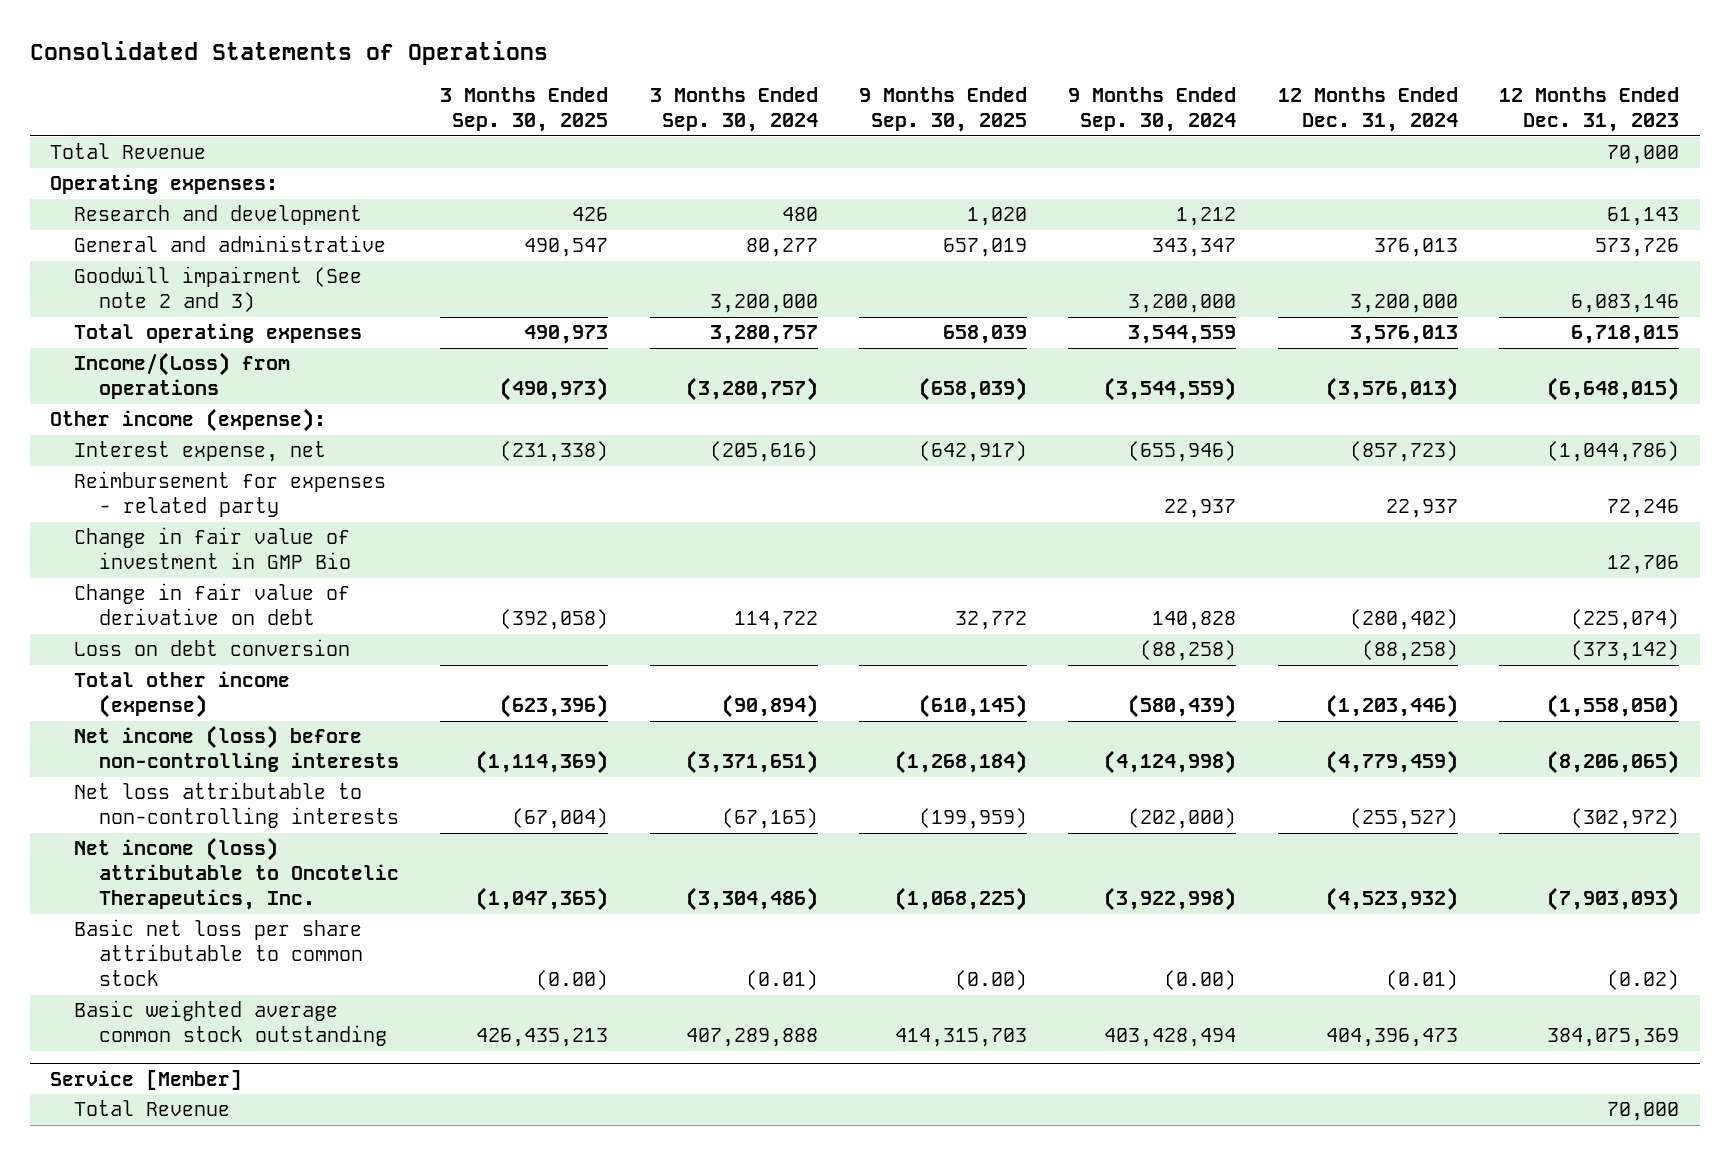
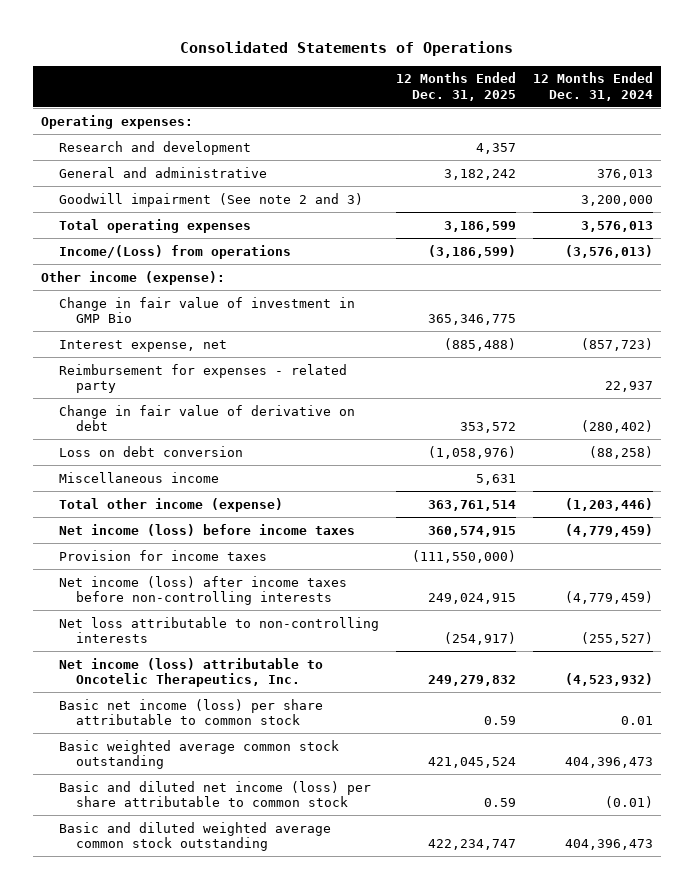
- | 3 Months Ended Sep. 30, 2025 | 3 Months Ended Sep. 30, 2024 | 9 Months Ended Sep. 30, 2025 | 9 Months Ended Sep. 30, 2024 | 12 Months Ended Dec. 31, 2024 | 12 Months Ended Dec. 31, 2023
+ | 12 Months Ended Dec. 31, 2025 | 12 Months Ended Dec. 31, 2024
- Total Revenue | | | | | | 70,000
moved up: Change in fair value of investment in GMP Bio | 365,346,775 |
+ Miscellaneous income | 5,631 |
- Net income (loss) before non-controlling interests | (1,114,369) | (3,371,651) | (1,268,184) | (4,124,998) | (4,779,459) | (8,206,065)
+ Net income (loss) before income taxes | 360,574,915 | (4,779,459)
+ Provision for income taxes | (111,550,000) |
+ Net income (loss) after income taxes before non-controlling interests | 249,024,915 | (4,779,459)
- Basic net loss per share attributable to common stock | (0.00) | (0.01) | (0.00) | (0.00) | (0.01) | (0.02)
+ Basic net income (loss) per share attributable to common stock | 0.59 | 0.01
- Service [Member]
- Total Revenue | | | | | | 70,000
+ Basic and diluted net income (loss) per share attributable to common stock | 0.59 | (0.01)
+ Basic and diluted weighted average common stock outstanding | 422,234,747 | 404,396,473

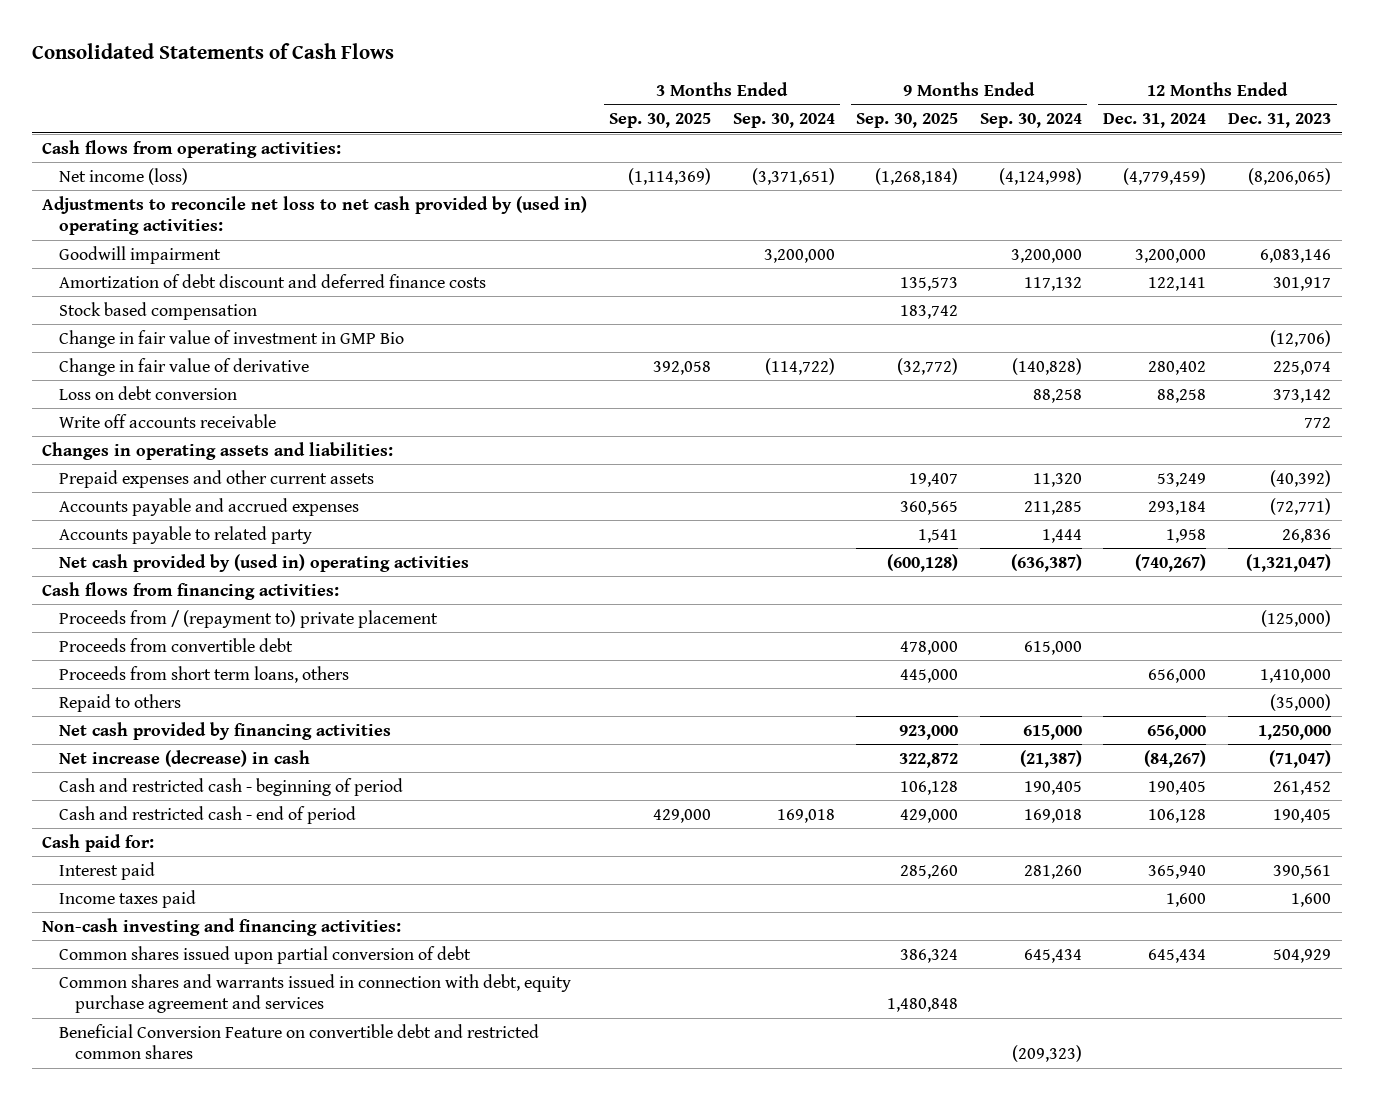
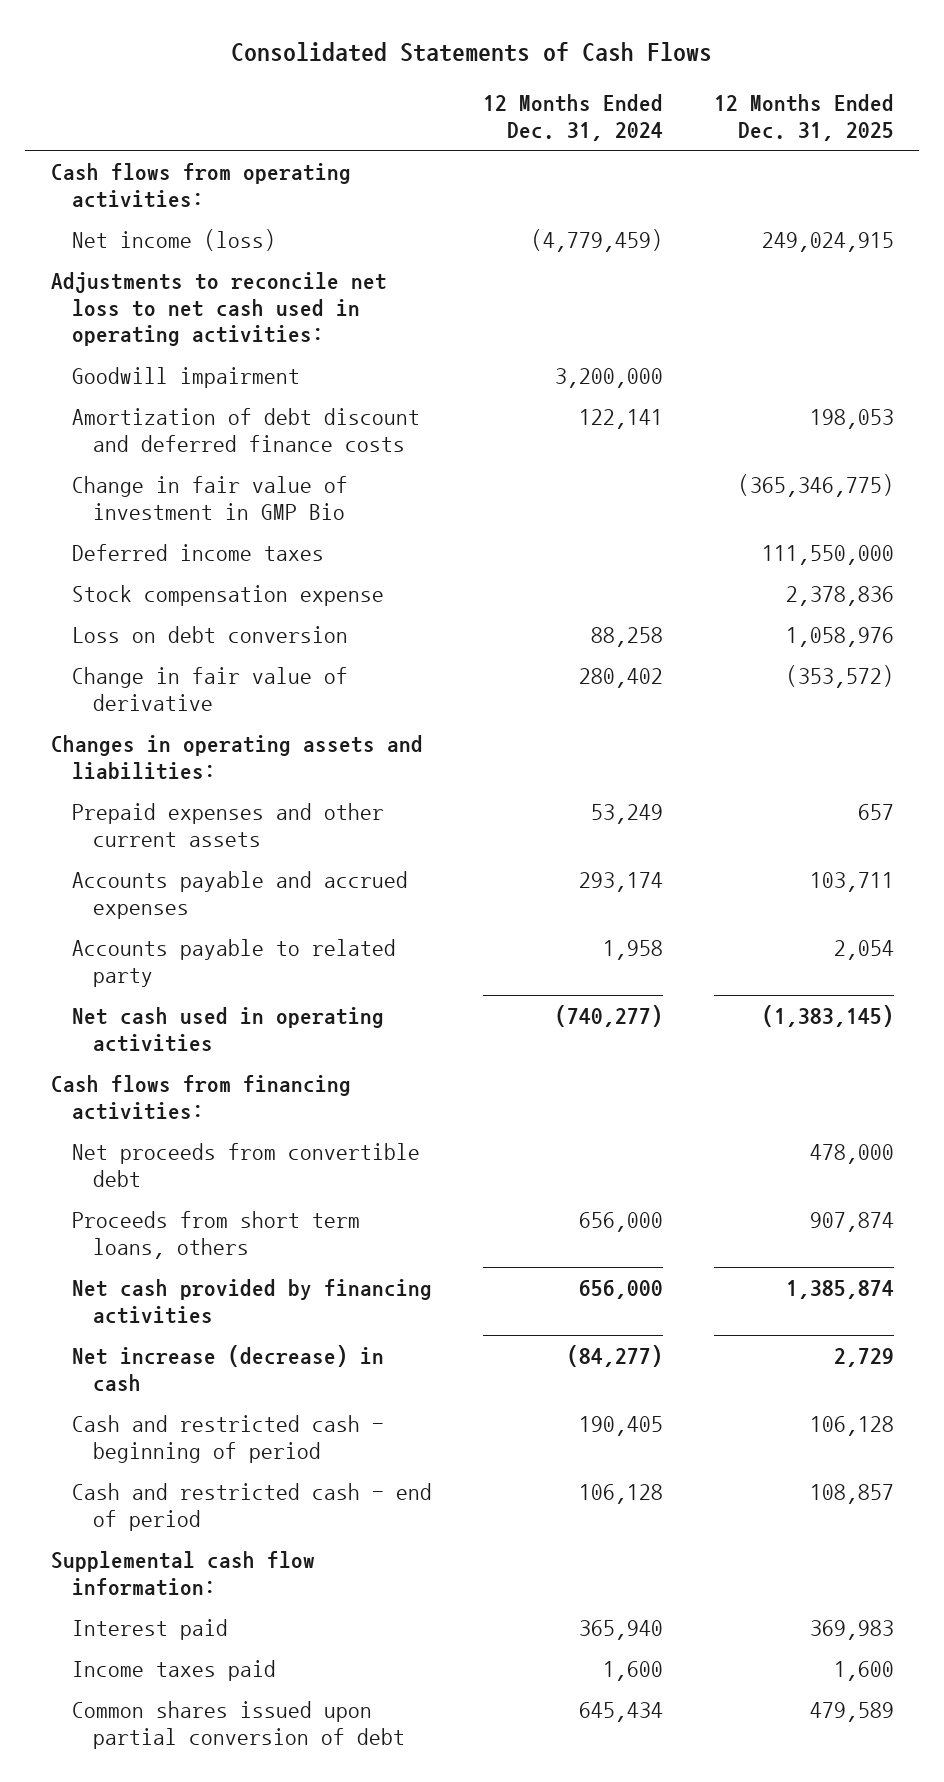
- | 3 Months Ended Sep. 30, 2025 | 3 Months Ended Sep. 30, 2024 | 9 Months Ended Sep. 30, 2025 | 9 Months Ended Sep. 30, 2024 | 12 Months Ended Dec. 31, 2024 | 12 Months Ended Dec. 31, 2023
+ | 12 Months Ended Dec. 31, 2024 | 12 Months Ended Dec. 31, 2025
- Adjustments to reconcile net loss to net cash provided by (used in) operating activities:
+ Adjustments to reconcile net loss to net cash used in operating activities:
- Stock based compensation | | | 183,742 | | |
+ Deferred income taxes | | 111,550,000
+ Stock compensation expense | | 2,378,836
- Write off accounts receivable | | | | | | 772
moved down: Change in fair value of derivative | 280,402 | (353,572)
- Accounts payable and accrued expenses | | | 360,565 | 211,285 | 293,184 | (72,771)
+ Accounts payable and accrued expenses | 293,174 | 103,711
- Net cash provided by (used in) operating activities | | | (600,128) | (636,387) | (740,267) | (1,321,047)
+ Net cash used in operating activities | (740,277) | (1,383,145)
- Proceeds from / (repayment to) private placement | | | | | | (125,000)
- Proceeds from convertible debt | | | 478,000 | 615,000 | |
+ Net proceeds from convertible debt | | 478,000
- Repaid to others | | | | | | (35,000)
- Net increase (decrease) in cash | | | 322,872 | (21,387) | (84,267) | (71,047)
+ Net increase (decrease) in cash | (84,277) | 2,729
- Cash paid for:
+ Supplemental cash flow information:
- Non-cash investing and financing activities:
- Common shares and warrants issued in connection with debt, equity purchase agreement and services | | | 1,480,848 | | |
- Beneficial Conversion Feature on convertible debt and restricted common shares | | | | (209,323) | |

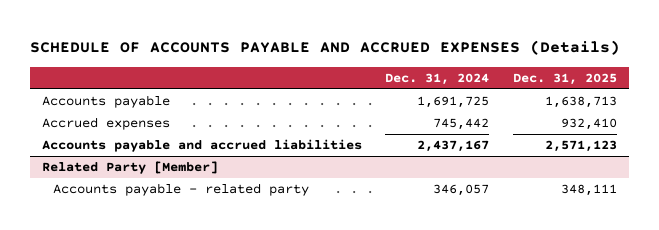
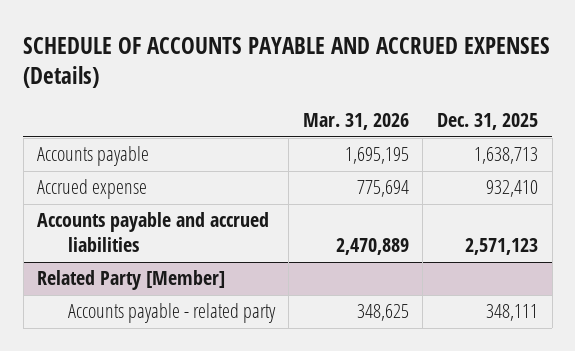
- | Dec. 31, 2024 | Dec. 31, 2025
+ | Mar. 31, 2026 | Dec. 31, 2025
- Accrued expenses | 745,442 | 932,410
+ Accrued expense | 775,694 | 932,410

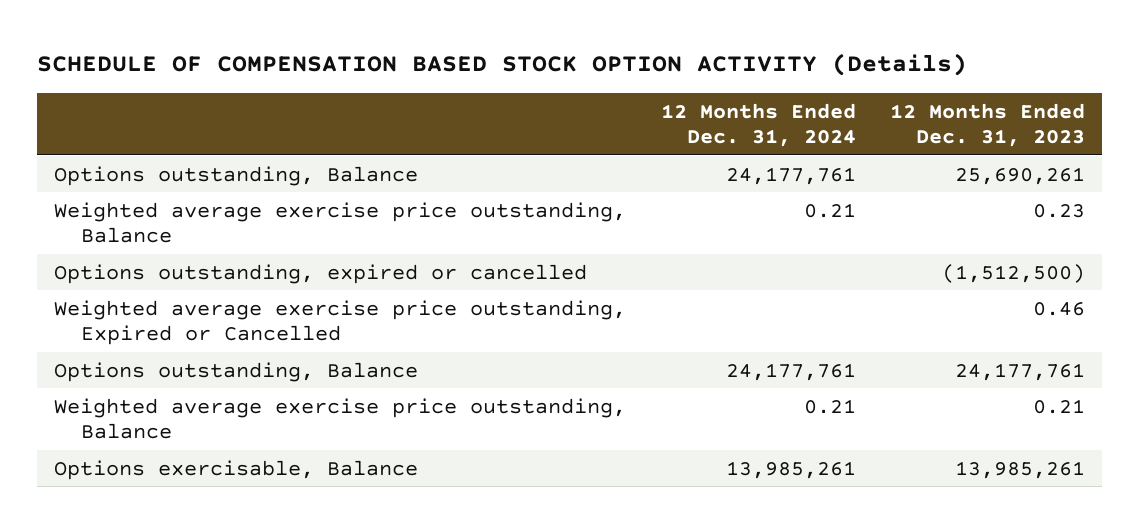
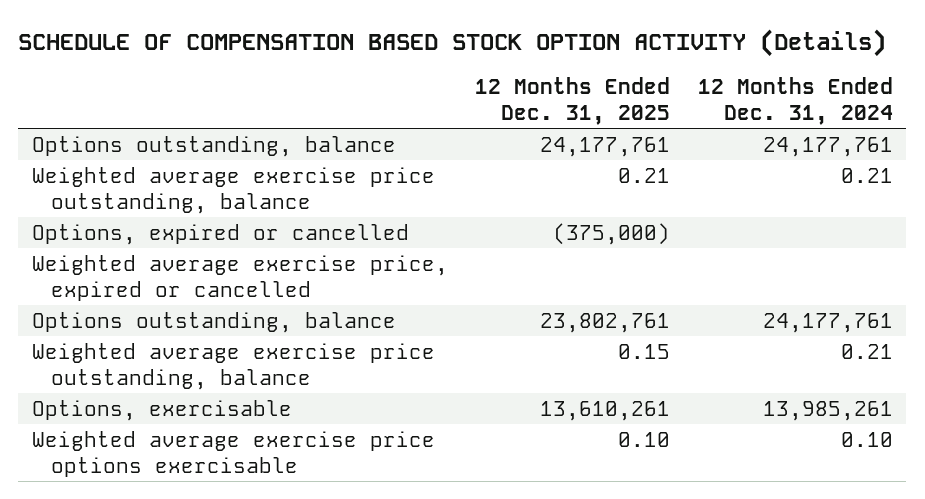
- | 12 Months Ended Dec. 31, 2024 | 12 Months Ended Dec. 31, 2023
+ | 12 Months Ended Dec. 31, 2025 | 12 Months Ended Dec. 31, 2024
- Options outstanding, Balance | 24,177,761 | 25,690,261
- Weighted average exercise price outstanding, Balance | 0.21 | 0.23
- Options outstanding, expired or cancelled | | (1,512,500)
- Weighted average exercise price outstanding, Expired or Cancelled | | 0.46
- Options outstanding, Balance | 24,177,761 | 24,177,761
- Weighted average exercise price outstanding, Balance | 0.21 | 0.21
- Options exercisable, Balance | 13,985,261 | 13,985,261
+ Options outstanding, balance | 24,177,761 | 24,177,761
+ Weighted average exercise price outstanding, balance | 0.21 | 0.21
+ Options, expired or cancelled | (375,000) |
+ Weighted average exercise price, expired or cancelled
+ Options outstanding, balance | 23,802,761 | 24,177,761
+ Weighted average exercise price outstanding, balance | 0.15 | 0.21
+ Options, exercisable | 13,610,261 | 13,985,261
+ Weighted average exercise price options exercisable | 0.10 | 0.10

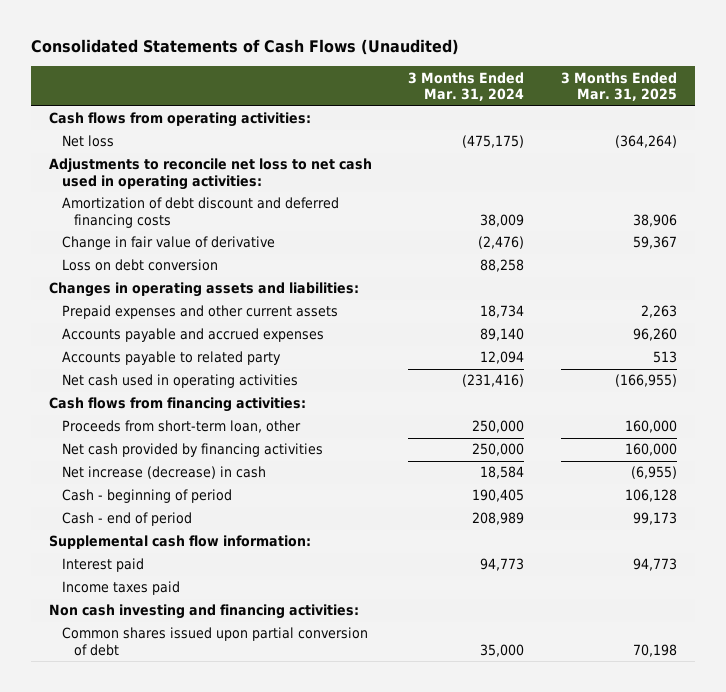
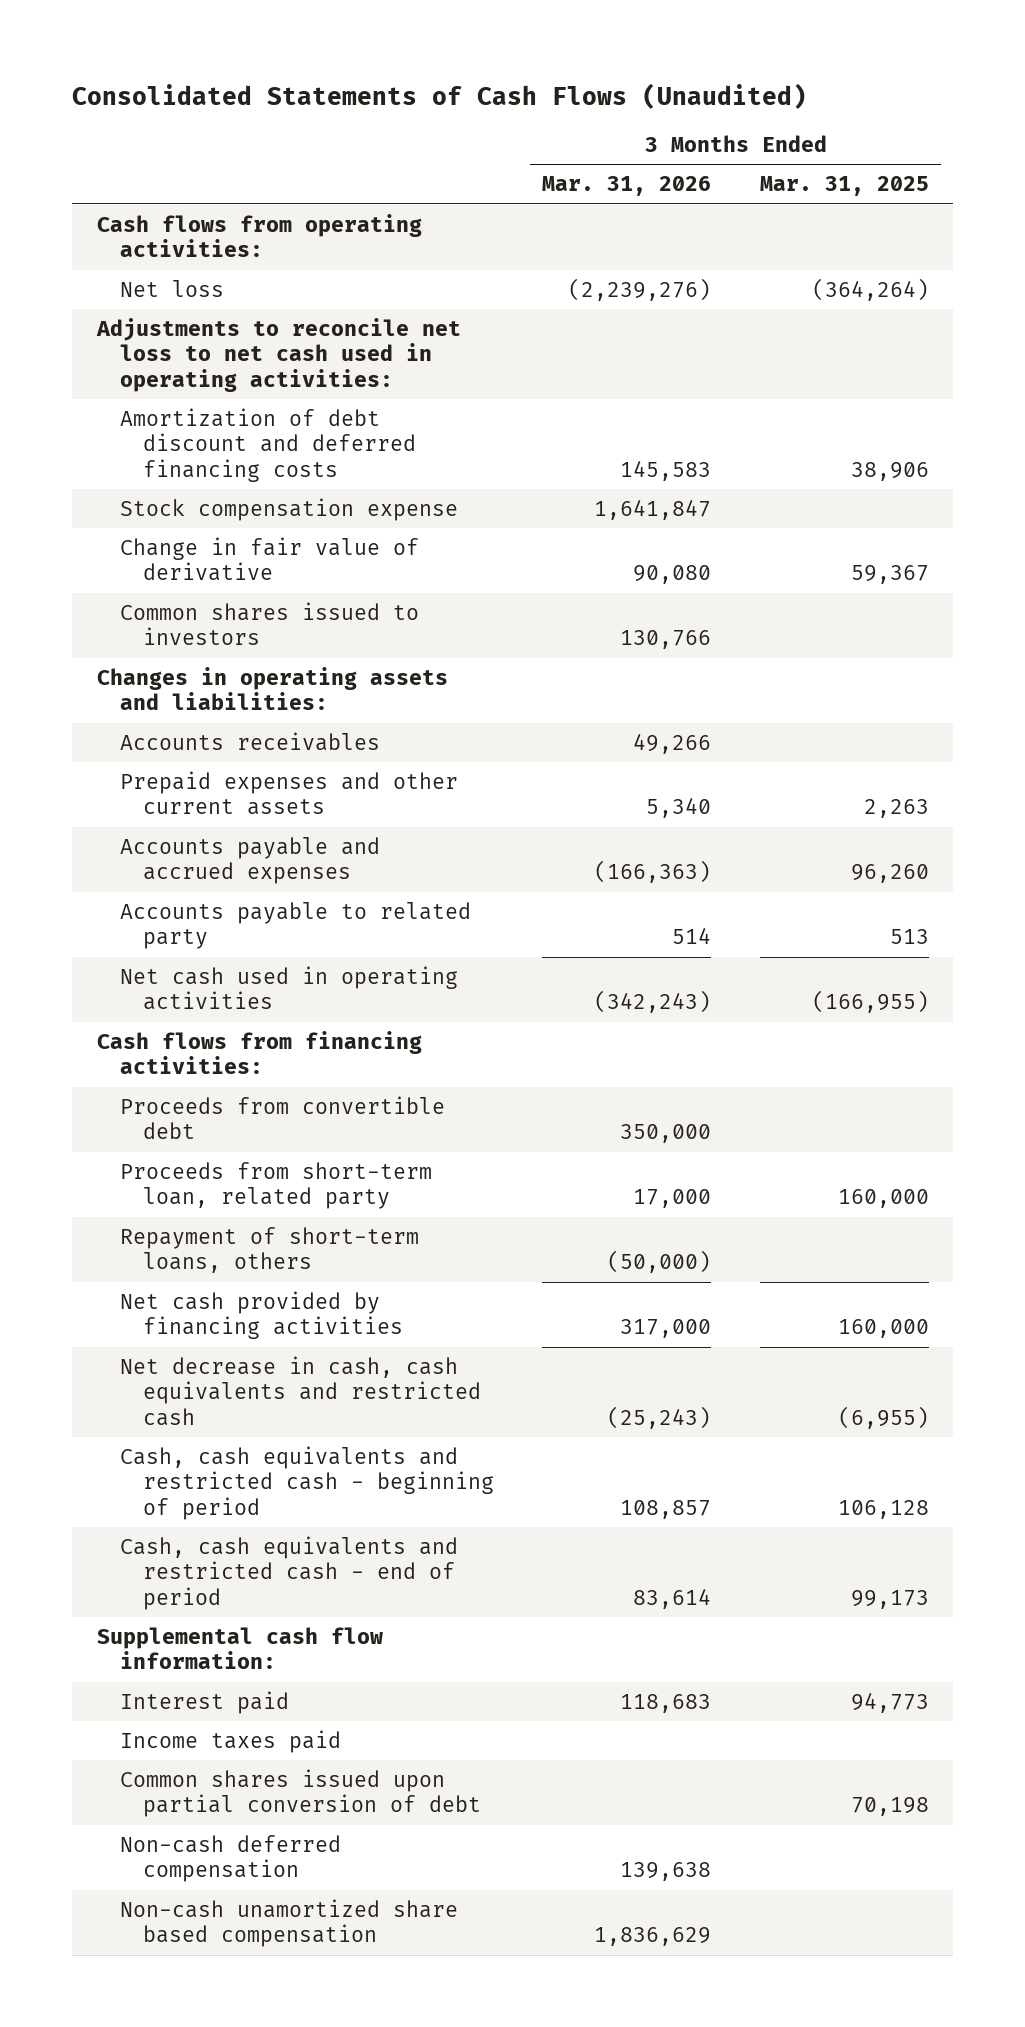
- | 3 Months Ended Mar. 31, 2024 | 3 Months Ended Mar. 31, 2025
+ | 3 Months Ended Mar. 31, 2026 | 3 Months Ended Mar. 31, 2025
+ Stock compensation expense | 1,641,847 |
- Loss on debt conversion | 88,258 |
+ Common shares issued to investors | 130,766 |
+ Accounts receivables | 49,266 |
- Proceeds from short-term loan, other | 250,000 | 160,000
+ Proceeds from convertible debt | 350,000 |
+ Proceeds from short-term loan, related party | 17,000 | 160,000
+ Repayment of short-term loans, others | (50,000) |
- Net increase (decrease) in cash | 18,584 | (6,955)
- Cash - beginning of period | 190,405 | 106,128
- Cash - end of period | 208,989 | 99,173
+ Net decrease in cash, cash equivalents and restricted cash | (25,243) | (6,955)
+ Cash, cash equivalents and restricted cash - beginning of period | 108,857 | 106,128
+ Cash, cash equivalents and restricted cash - end of period | 83,614 | 99,173
- Non cash investing and financing activities:
+ Non-cash deferred compensation | 139,638 |
+ Non-cash unamortized share based compensation | 1,836,629 |

